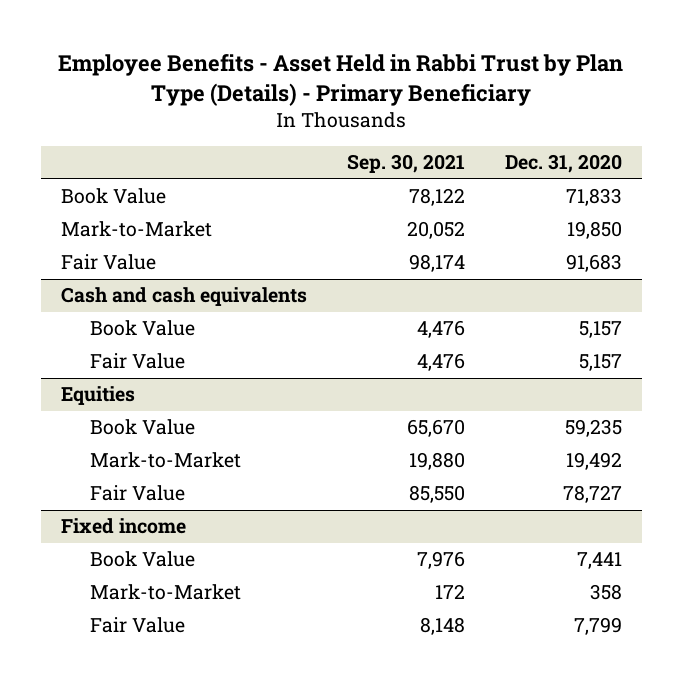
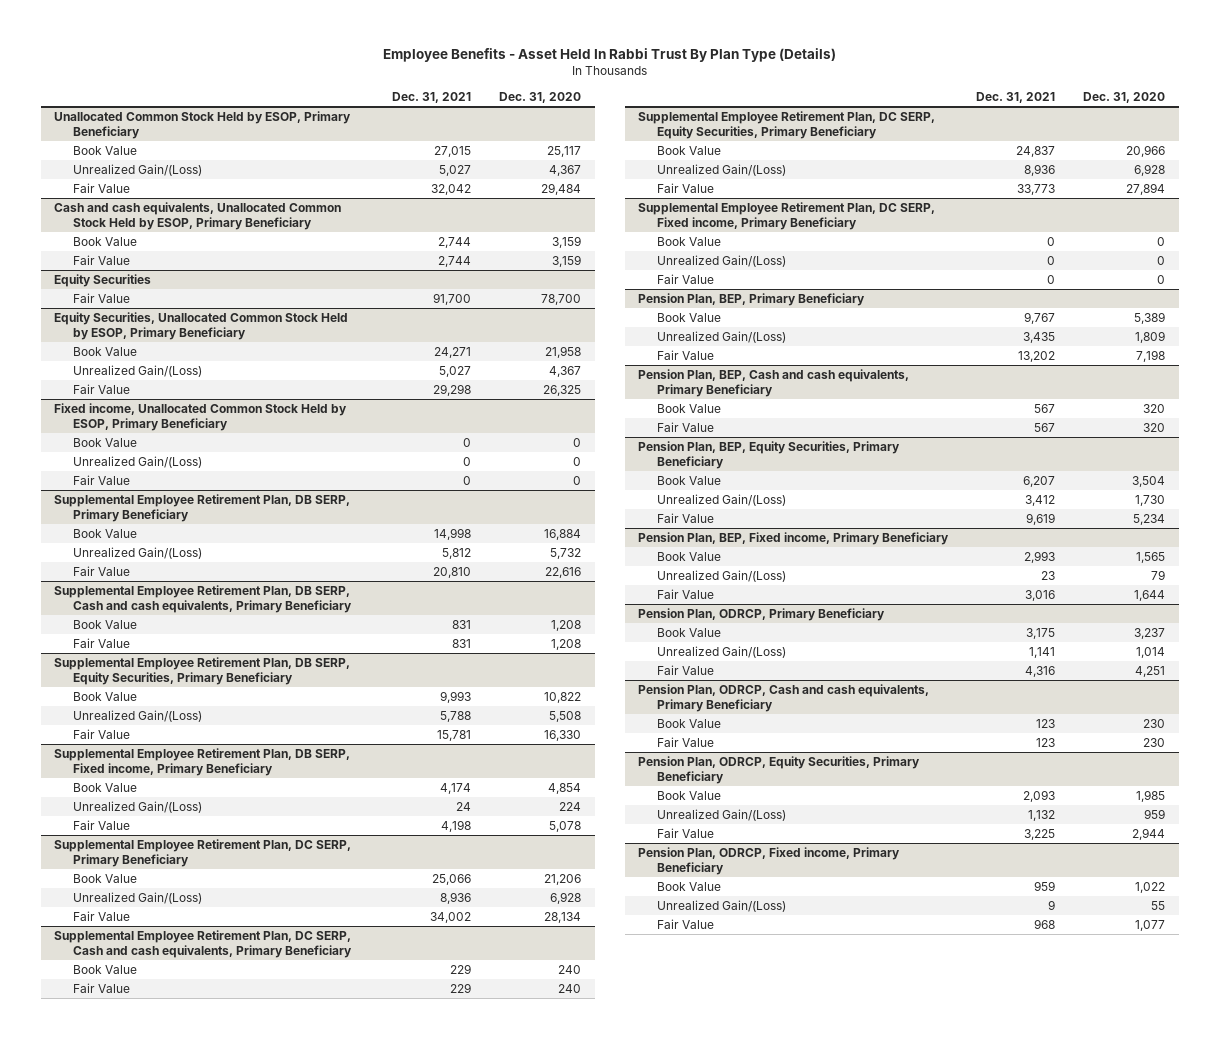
- Employee Benefits - Asset Held in Rabbi Trust by Plan Type (Details) - Primary Beneficiary
+ Employee Benefits - Asset Held In Rabbi Trust By Plan Type (Details)
- | Sep. 30, 2021 | Dec. 31, 2020
+ | Dec. 31, 2021 | Dec. 31, 2020
- Book Value | 78,122 | 71,833
- Mark-to-Market | 20,052 | 19,850
- Fair Value | 98,174 | 91,683
- Cash and cash equivalents
- Book Value | 4,476 | 5,157
- Fair Value | 4,476 | 5,157
- Equities
- Book Value | 65,670 | 59,235
- Mark-to-Market | 19,880 | 19,492
- Fair Value | 85,550 | 78,727
- Fixed income
- Book Value | 7,976 | 7,441
- Mark-to-Market | 172 | 358
- Fair Value | 8,148 | 7,799
+ Unallocated Common Stock Held by ESOP, Primary Beneficiary
+ Book Value | 27,015 | 25,117
+ Unrealized Gain/(Loss) | 5,027 | 4,367
+ Fair Value | 32,042 | 29,484
+ Cash and cash equivalents, Unallocated Common Stock Held by ESOP, Primary Beneficiary
+ Book Value | 2,744 | 3,159
+ Fair Value | 2,744 | 3,159
+ Equity Securities
+ Fair Value | 91,700 | 78,700
+ Equity Securities, Unallocated Common Stock Held by ESOP, Primary Beneficiary
+ Book Value | 24,271 | 21,958
+ Unrealized Gain/(Loss) | 5,027 | 4,367
+ Fair Value | 29,298 | 26,325
+ Fixed income, Unallocated Common Stock Held by ESOP, Primary Beneficiary
+ Book Value | 0 | 0
+ Unrealized Gain/(Loss) | 0 | 0
+ Fair Value | 0 | 0
+ Supplemental Employee Retirement Plan, DB SERP, Primary Beneficiary
+ Book Value | 14,998 | 16,884
+ Unrealized Gain/(Loss) | 5,812 | 5,732
+ Fair Value | 20,810 | 22,616
+ Supplemental Employee Retirement Plan, DB SERP, Cash and cash equivalents, Primary Beneficiary
+ Book Value | 831 | 1,208
+ Fair Value | 831 | 1,208
+ Supplemental Employee Retirement Plan, DB SERP, Equity Securities, Primary Beneficiary
+ Book Value | 9,993 | 10,822
+ Unrealized Gain/(Loss) | 5,788 | 5,508
+ Fair Value | 15,781 | 16,330
+ Supplemental Employee Retirement Plan, DB SERP, Fixed income, Primary Beneficiary
+ Book Value | 4,174 | 4,854
+ Unrealized Gain/(Loss) | 24 | 224
+ Fair Value | 4,198 | 5,078
+ Supplemental Employee Retirement Plan, DC SERP, Primary Beneficiary
+ Book Value | 25,066 | 21,206
+ Unrealized Gain/(Loss) | 8,936 | 6,928
+ Fair Value | 34,002 | 28,134
+ Supplemental Employee Retirement Plan, DC SERP, Cash and cash equivalents, Primary Beneficiary
+ Book Value | 229 | 240
+ Fair Value | 229 | 240
+ Supplemental Employee Retirement Plan, DC SERP, Equity Securities, Primary Beneficiary
+ Book Value | 24,837 | 20,966
+ Unrealized Gain/(Loss) | 8,936 | 6,928
+ Fair Value | 33,773 | 27,894
+ Supplemental Employee Retirement Plan, DC SERP, Fixed income, Primary Beneficiary
+ Book Value | 0 | 0
+ Unrealized Gain/(Loss) | 0 | 0
+ Fair Value | 0 | 0
+ Pension Plan, BEP, Primary Beneficiary
+ Book Value | 9,767 | 5,389
+ Unrealized Gain/(Loss) | 3,435 | 1,809
+ Fair Value | 13,202 | 7,198
+ Pension Plan, BEP, Cash and cash equivalents, Primary Beneficiary
+ Book Value | 567 | 320
+ Fair Value | 567 | 320
+ Pension Plan, BEP, Equity Securities, Primary Beneficiary
+ Book Value | 6,207 | 3,504
+ Unrealized Gain/(Loss) | 3,412 | 1,730
+ Fair Value | 9,619 | 5,234
+ Pension Plan, BEP, Fixed income, Primary Beneficiary
+ Book Value | 2,993 | 1,565
+ Unrealized Gain/(Loss) | 23 | 79
+ Fair Value | 3,016 | 1,644
+ Pension Plan, ODRCP, Primary Beneficiary
+ Book Value | 3,175 | 3,237
+ Unrealized Gain/(Loss) | 1,141 | 1,014
+ Fair Value | 4,316 | 4,251
+ Pension Plan, ODRCP, Cash and cash equivalents, Primary Beneficiary
+ Book Value | 123 | 230
+ Fair Value | 123 | 230
+ Pension Plan, ODRCP, Equity Securities, Primary Beneficiary
+ Book Value | 2,093 | 1,985
+ Unrealized Gain/(Loss) | 1,132 | 959
+ Fair Value | 3,225 | 2,944
+ Pension Plan, ODRCP, Fixed income, Primary Beneficiary
+ Book Value | 959 | 1,022
+ Unrealized Gain/(Loss) | 9 | 55
+ Fair Value | 968 | 1,077

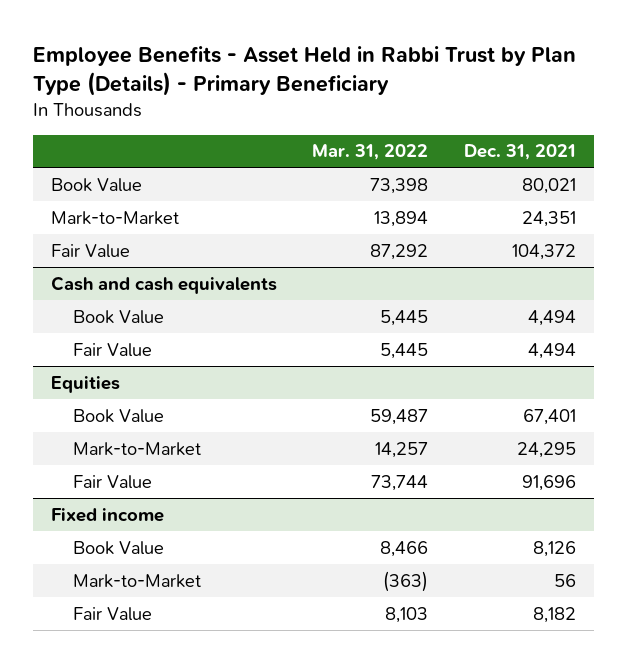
- Employee Benefits - Asset Held In Rabbi Trust By Plan Type (Details)
+ Employee Benefits - Asset Held in Rabbi Trust by Plan Type (Details) - Primary Beneficiary
- | Dec. 31, 2021 | Dec. 31, 2020
+ | Mar. 31, 2022 | Dec. 31, 2021
- Unallocated Common Stock Held by ESOP, Primary Beneficiary
- Book Value | 27,015 | 25,117
- Unrealized Gain/(Loss) | 5,027 | 4,367
- Fair Value | 32,042 | 29,484
- Cash and cash equivalents, Unallocated Common Stock Held by ESOP, Primary Beneficiary
- Book Value | 2,744 | 3,159
- Fair Value | 2,744 | 3,159
- Equity Securities
- Fair Value | 91,700 | 78,700
- Equity Securities, Unallocated Common Stock Held by ESOP, Primary Beneficiary
- Book Value | 24,271 | 21,958
- Unrealized Gain/(Loss) | 5,027 | 4,367
- Fair Value | 29,298 | 26,325
- Fixed income, Unallocated Common Stock Held by ESOP, Primary Beneficiary
- Book Value | 0 | 0
- Unrealized Gain/(Loss) | 0 | 0
- Fair Value | 0 | 0
- Supplemental Employee Retirement Plan, DB SERP, Primary Beneficiary
- Book Value | 14,998 | 16,884
- Unrealized Gain/(Loss) | 5,812 | 5,732
- Fair Value | 20,810 | 22,616
- Supplemental Employee Retirement Plan, DB SERP, Cash and cash equivalents, Primary Beneficiary
- Book Value | 831 | 1,208
- Fair Value | 831 | 1,208
- Supplemental Employee Retirement Plan, DB SERP, Equity Securities, Primary Beneficiary
- Book Value | 9,993 | 10,822
- Unrealized Gain/(Loss) | 5,788 | 5,508
- Fair Value | 15,781 | 16,330
- Supplemental Employee Retirement Plan, DB SERP, Fixed income, Primary Beneficiary
- Book Value | 4,174 | 4,854
- Unrealized Gain/(Loss) | 24 | 224
- Fair Value | 4,198 | 5,078
- Supplemental Employee Retirement Plan, DC SERP, Primary Beneficiary
- Book Value | 25,066 | 21,206
- Unrealized Gain/(Loss) | 8,936 | 6,928
- Fair Value | 34,002 | 28,134
- Supplemental Employee Retirement Plan, DC SERP, Cash and cash equivalents, Primary Beneficiary
- Book Value | 229 | 240
- Fair Value | 229 | 240
- Supplemental Employee Retirement Plan, DC SERP, Equity Securities, Primary Beneficiary
- Book Value | 24,837 | 20,966
- Unrealized Gain/(Loss) | 8,936 | 6,928
- Fair Value | 33,773 | 27,894
- Supplemental Employee Retirement Plan, DC SERP, Fixed income, Primary Beneficiary
- Book Value | 0 | 0
- Unrealized Gain/(Loss) | 0 | 0
- Fair Value | 0 | 0
- Pension Plan, BEP, Primary Beneficiary
- Book Value | 9,767 | 5,389
- Unrealized Gain/(Loss) | 3,435 | 1,809
- Fair Value | 13,202 | 7,198
- Pension Plan, BEP, Cash and cash equivalents, Primary Beneficiary
- Book Value | 567 | 320
- Fair Value | 567 | 320
- Pension Plan, BEP, Equity Securities, Primary Beneficiary
- Book Value | 6,207 | 3,504
- Unrealized Gain/(Loss) | 3,412 | 1,730
- Fair Value | 9,619 | 5,234
- Pension Plan, BEP, Fixed income, Primary Beneficiary
- Book Value | 2,993 | 1,565
- Unrealized Gain/(Loss) | 23 | 79
- Fair Value | 3,016 | 1,644
- Pension Plan, ODRCP, Primary Beneficiary
- Book Value | 3,175 | 3,237
- Unrealized Gain/(Loss) | 1,141 | 1,014
- Fair Value | 4,316 | 4,251
- Pension Plan, ODRCP, Cash and cash equivalents, Primary Beneficiary
- Book Value | 123 | 230
- Fair Value | 123 | 230
- Pension Plan, ODRCP, Equity Securities, Primary Beneficiary
- Book Value | 2,093 | 1,985
- Unrealized Gain/(Loss) | 1,132 | 959
- Fair Value | 3,225 | 2,944
- Pension Plan, ODRCP, Fixed income, Primary Beneficiary
- Book Value | 959 | 1,022
- Unrealized Gain/(Loss) | 9 | 55
- Fair Value | 968 | 1,077
+ Book Value | 73,398 | 80,021
+ Mark-to-Market | 13,894 | 24,351
+ Fair Value | 87,292 | 104,372
+ Cash and cash equivalents
+ Book Value | 5,445 | 4,494
+ Fair Value | 5,445 | 4,494
+ Equities
+ Book Value | 59,487 | 67,401
+ Mark-to-Market | 14,257 | 24,295
+ Fair Value | 73,744 | 91,696
+ Fixed income
+ Book Value | 8,466 | 8,126
+ Mark-to-Market | (363) | 56
+ Fair Value | 8,103 | 8,182

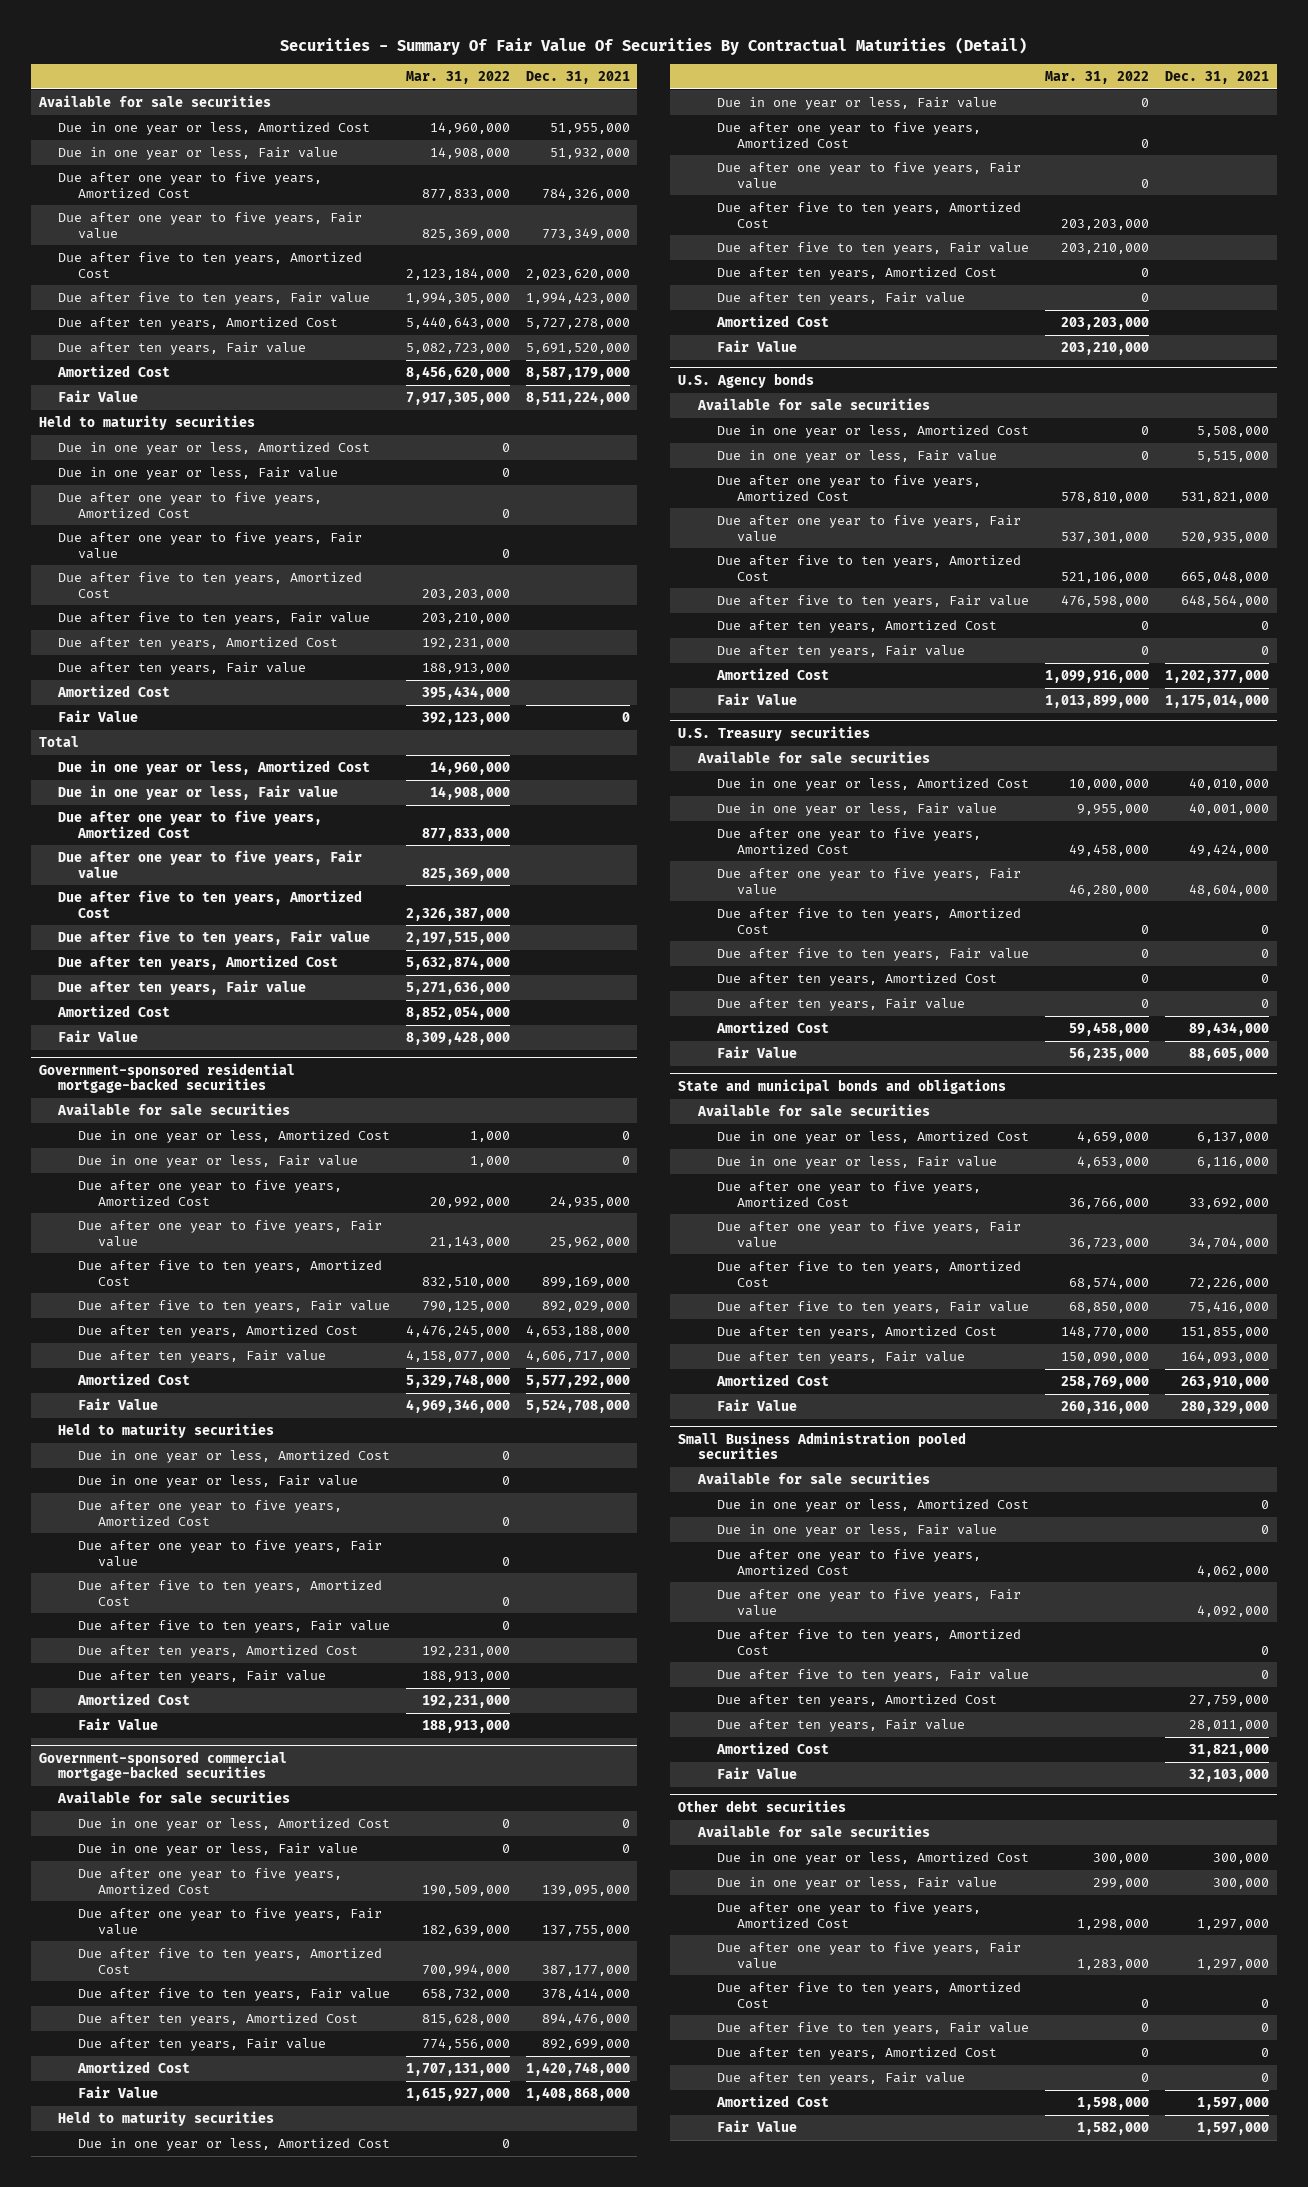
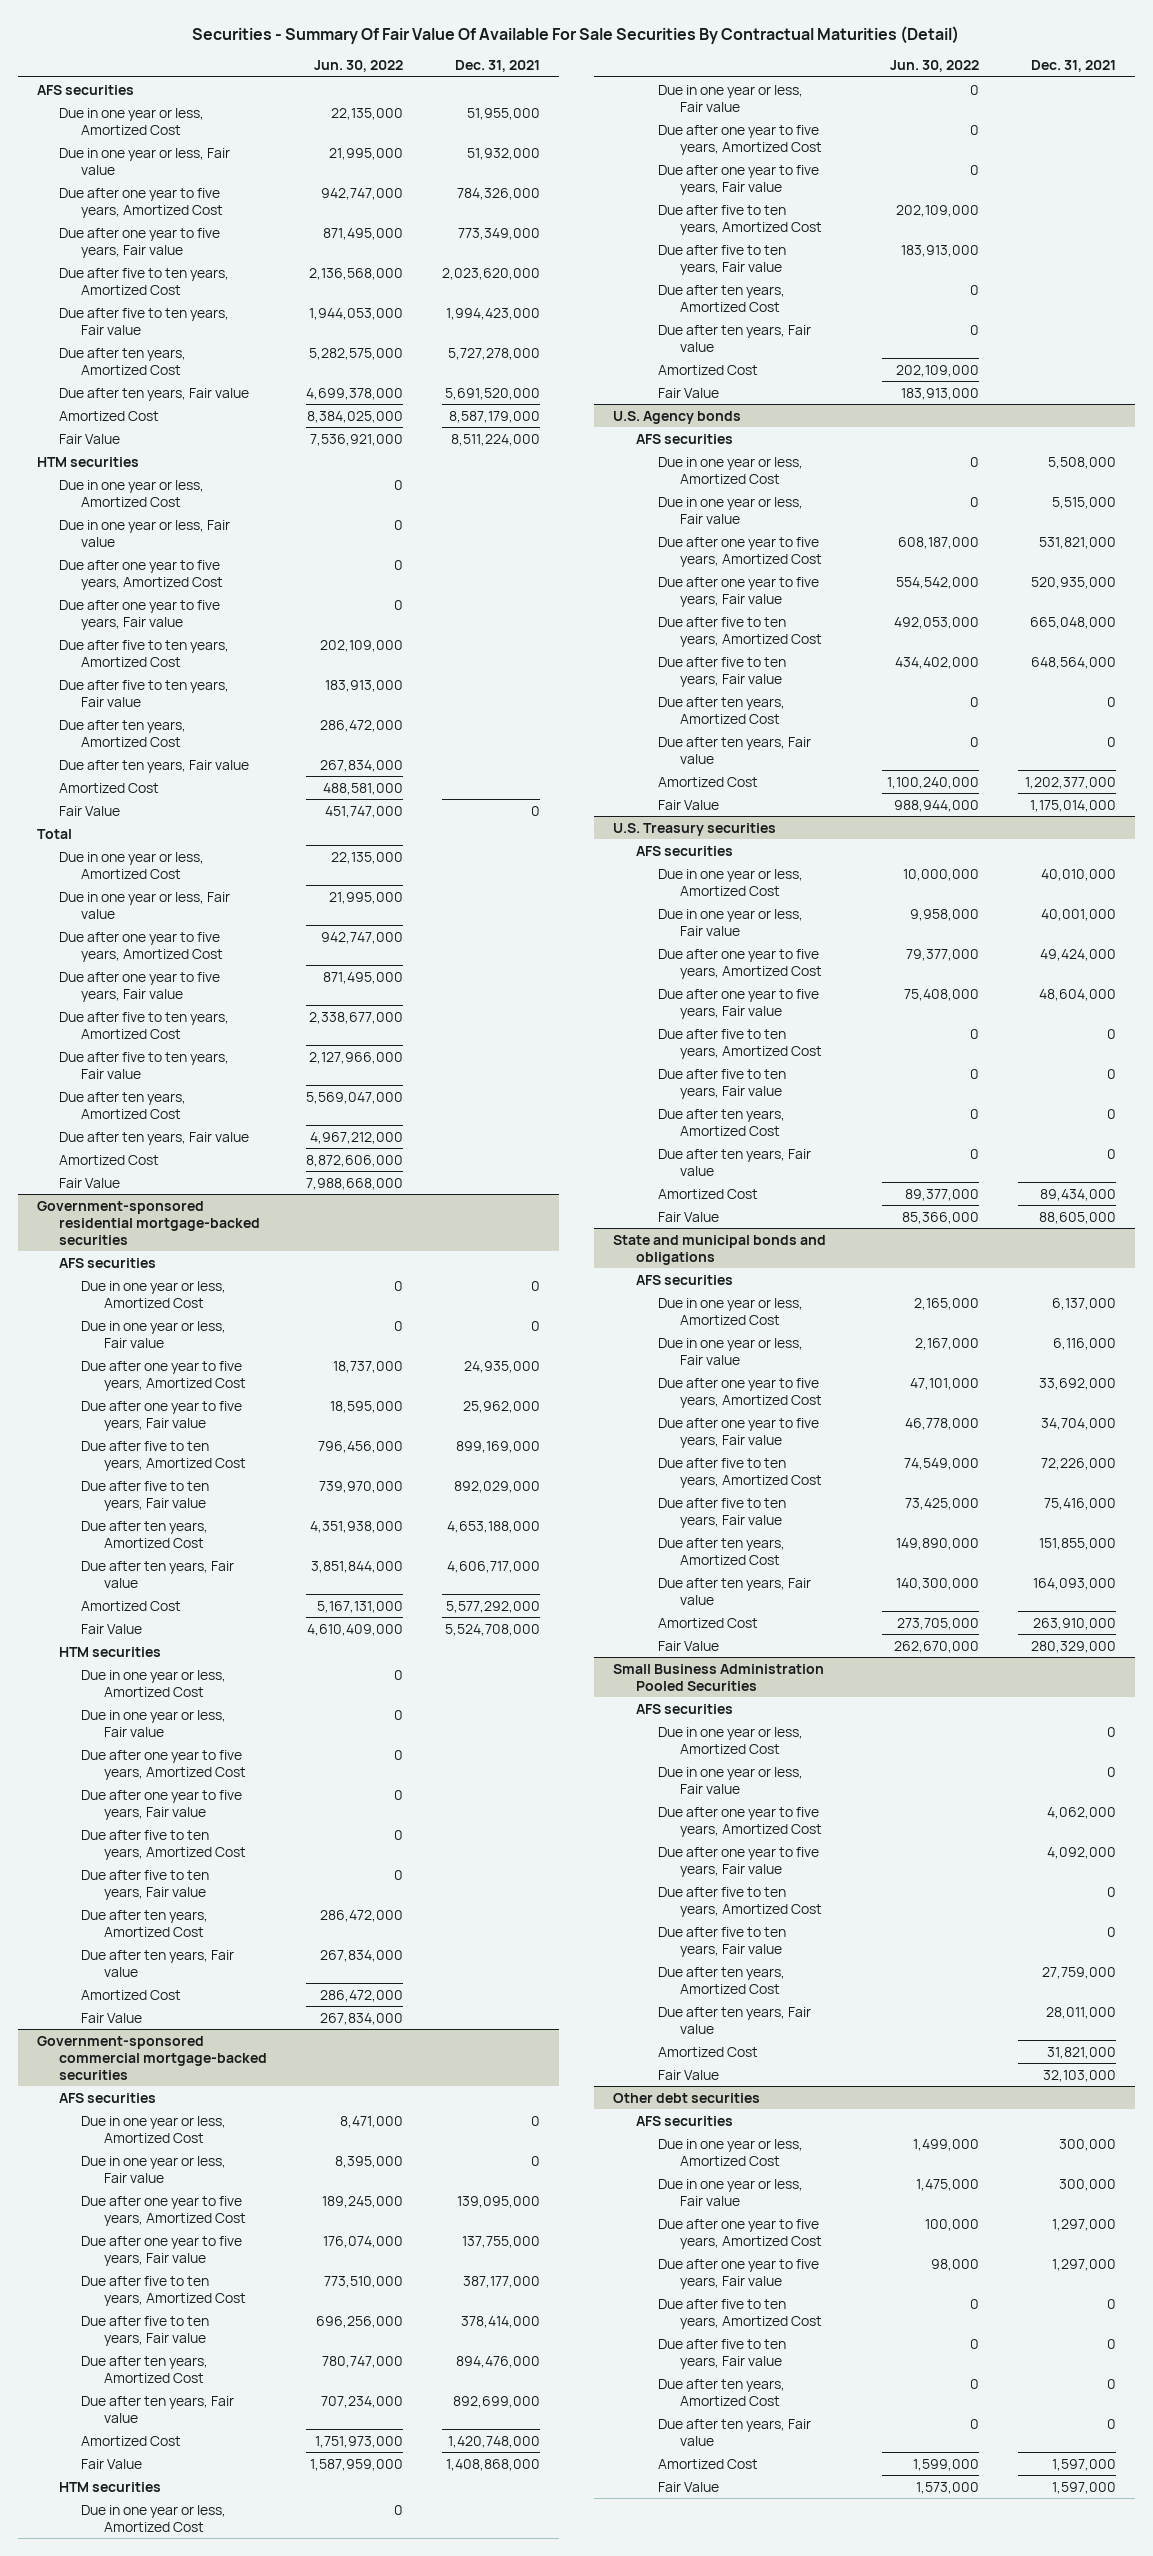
- Securities - Summary Of Fair Value Of Securities By Contractual Maturities (Detail)
+ Securities - Summary Of Fair Value Of Available For Sale Securities By Contractual Maturities (Detail)
- | Mar. 31, 2022 | Dec. 31, 2021
+ | Jun. 30, 2022 | Dec. 31, 2021
- Available for sale securities
+ AFS securities
- Held to maturity securities
+ HTM securities
@ Government-sponsored residential mortgage-backed securities
- Available for sale securities
+ AFS securities
- Held to maturity securities
+ HTM securities
@ Government-sponsored commercial mortgage-backed securities
- Available for sale securities
+ AFS securities
- Held to maturity securities
+ HTM securities
@ U.S. Agency bonds
- Available for sale securities
+ AFS securities
@ U.S. Treasury securities
- Available for sale securities
+ AFS securities
@ State and municipal bonds and obligations
- Available for sale securities
+ AFS securities
- Small Business Administration pooled securities
- Available for sale securities
+ Small Business Administration Pooled Securities
+ AFS securities
@ Other debt securities
- Available for sale securities
+ AFS securities

